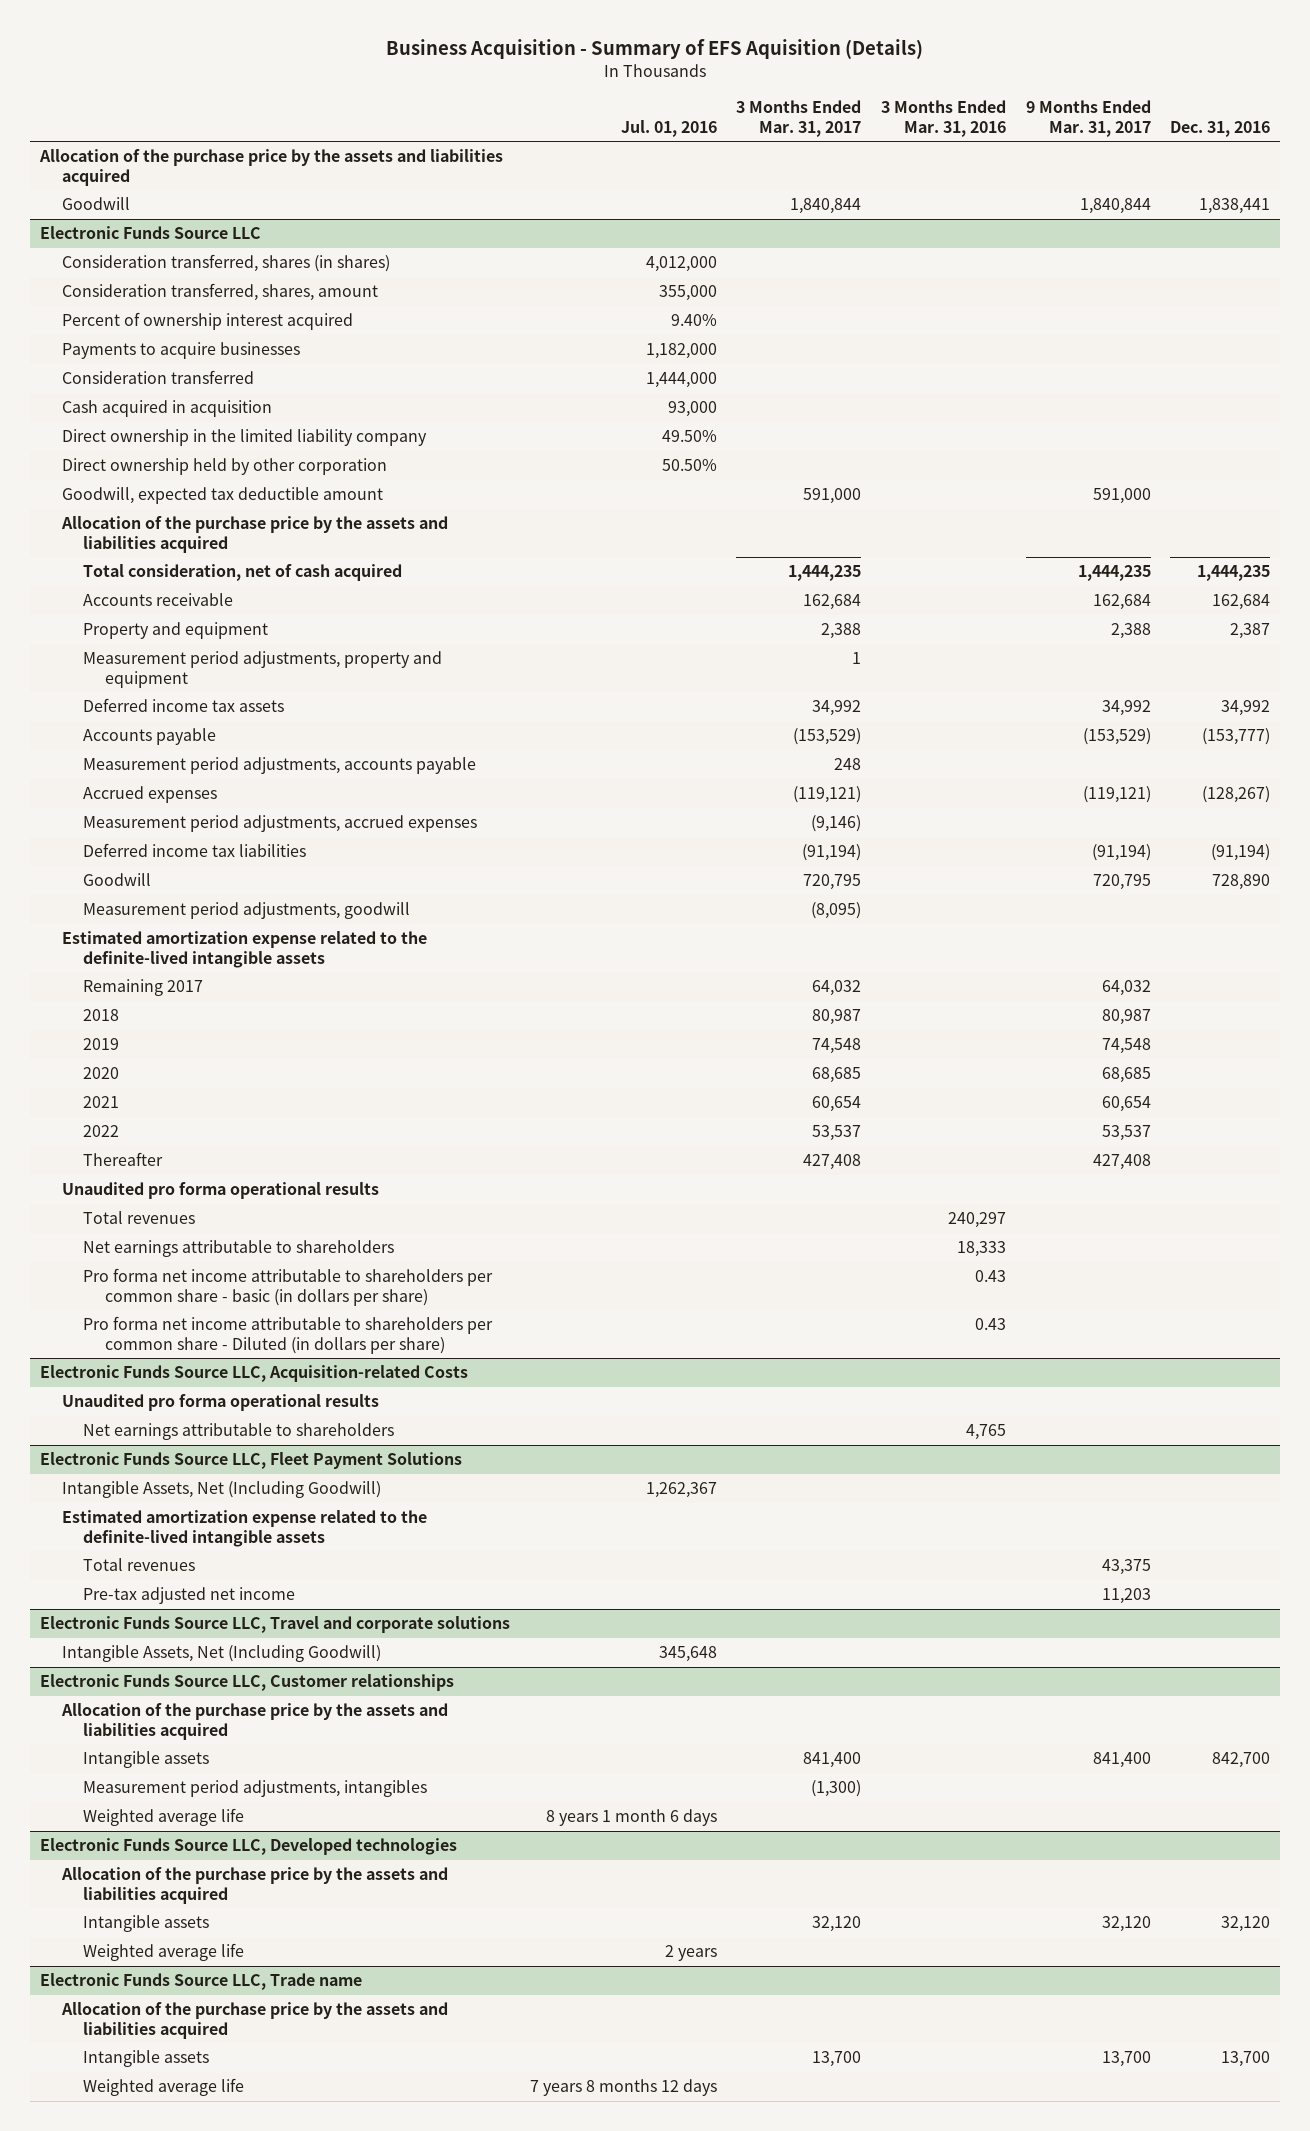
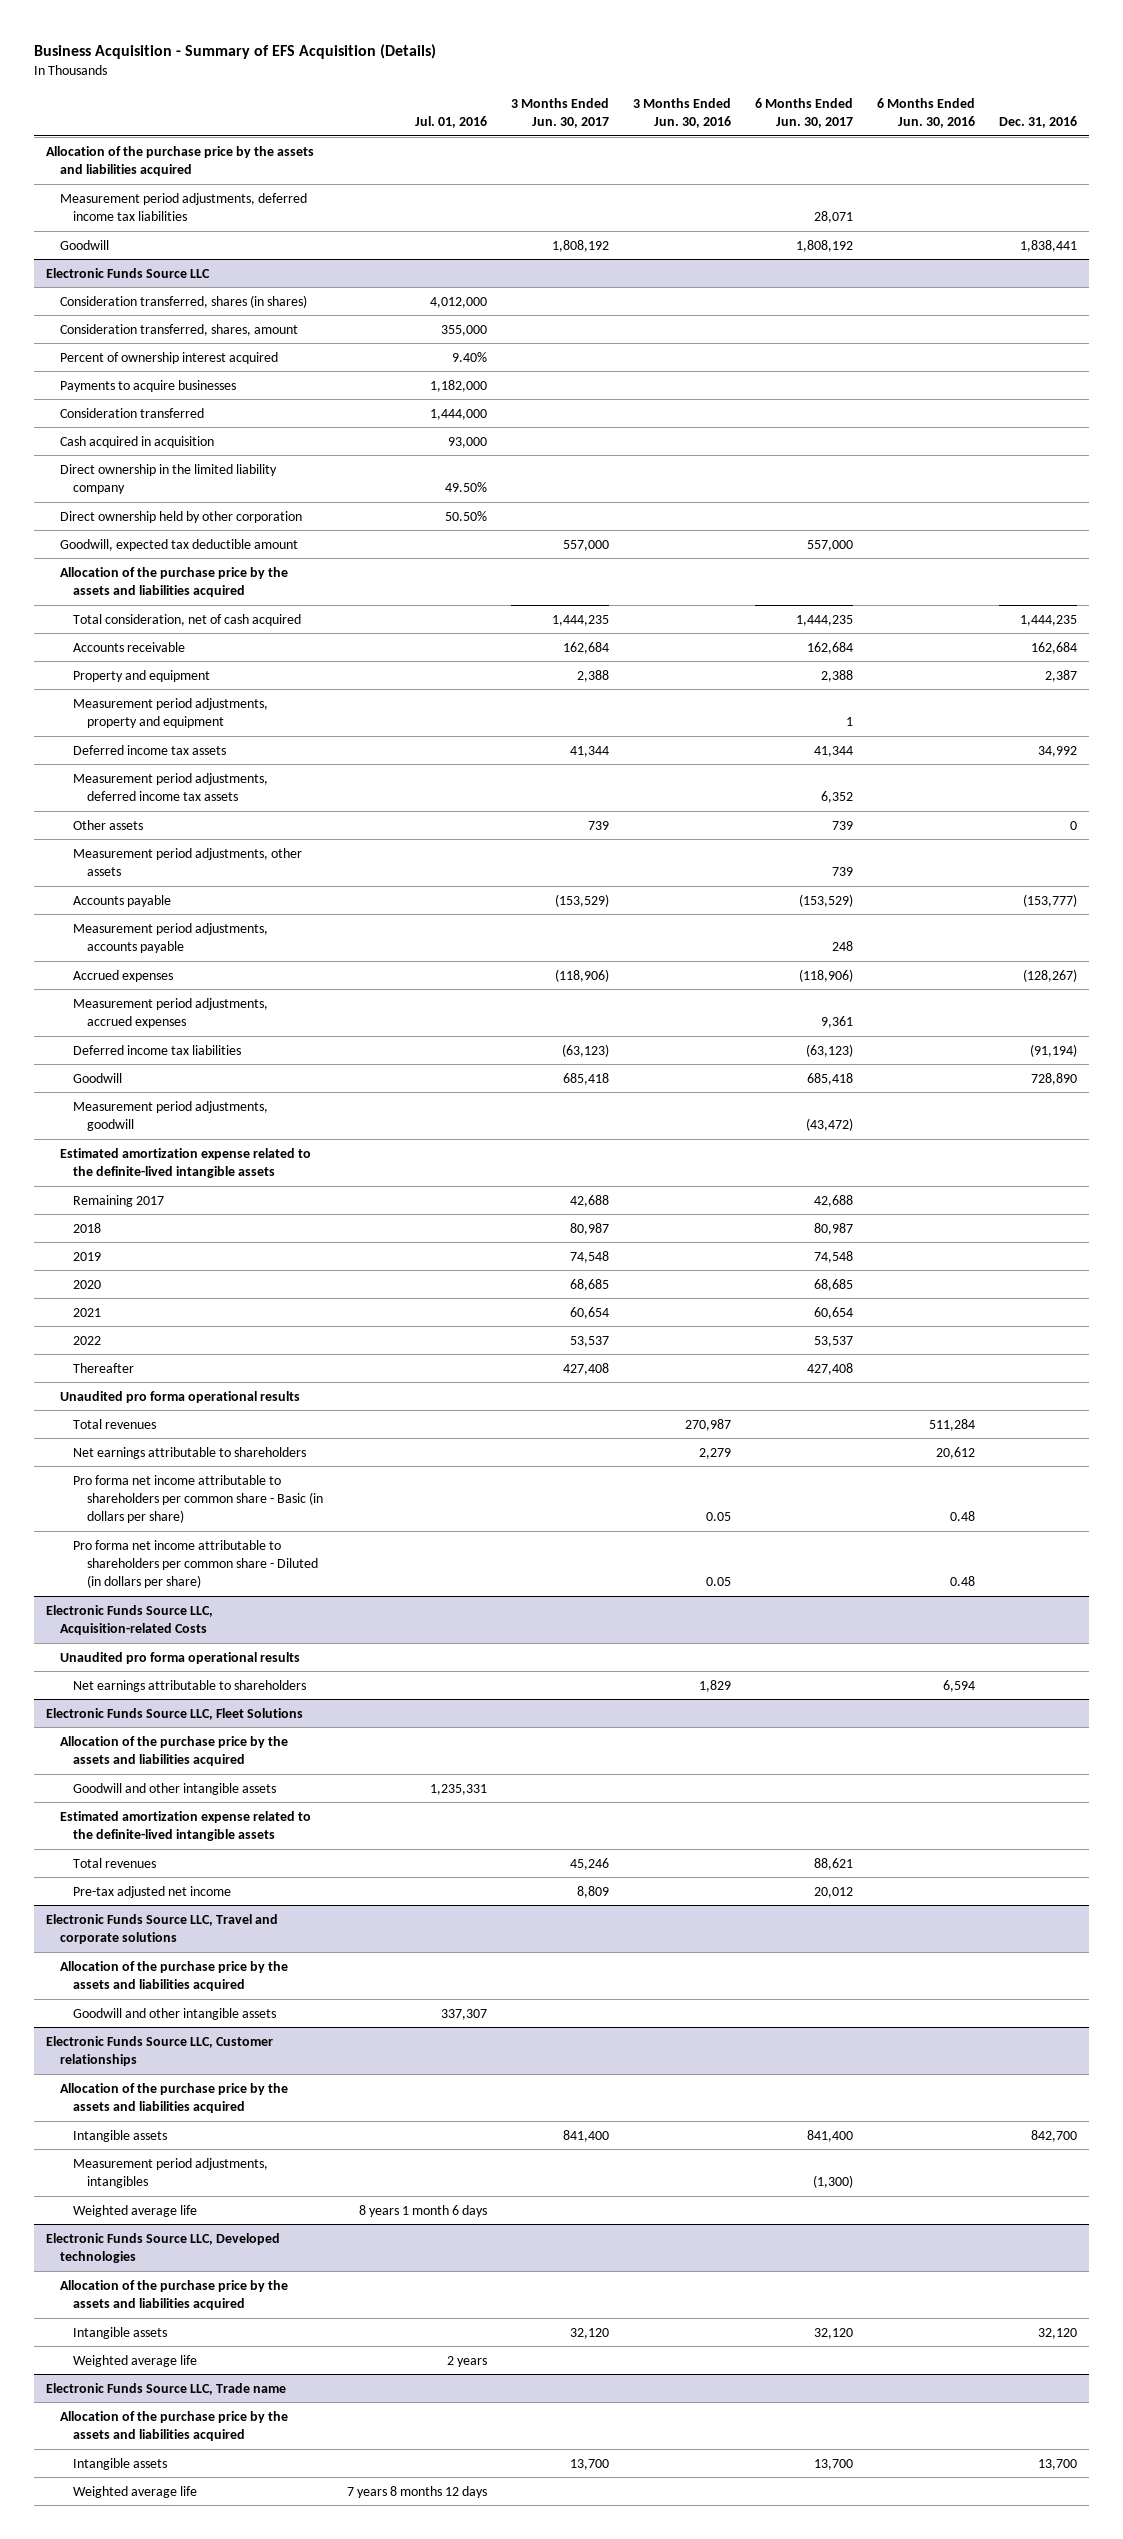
- Business Acquisition - Summary of EFS Aquisition (Details)
+ Business Acquisition - Summary of EFS Acquisition (Details)
- | Jul. 01, 2016 | 3 Months Ended Mar. 31, 2017 | 3 Months Ended Mar. 31, 2016 | 9 Months Ended Mar. 31, 2017 | Dec. 31, 2016
+ | Jul. 01, 2016 | 3 Months Ended Jun. 30, 2017 | 3 Months Ended Jun. 30, 2016 | 6 Months Ended Jun. 30, 2017 | 6 Months Ended Jun. 30, 2016 | Dec. 31, 2016
+ Measurement period adjustments, deferred income tax liabilities | | | | 28,071 | |
@ Electronic Funds Source LLC
+ Measurement period adjustments, deferred income tax assets | | | | 6,352 | |
+ Other assets | | 739 | | 739 | | 0
+ Measurement period adjustments, other assets | | | | 739 | |
- Pro forma net income attributable to shareholders per common share - basic (in dollars per share) | | | 0.43 | |
+ Pro forma net income attributable to shareholders per common share - Basic (in dollars per share) | | | 0.05 | | 0.48 |
- Electronic Funds Source LLC, Fleet Payment Solutions
- Intangible Assets, Net (Including Goodwill) | 1,262,367 | | | |
+ Electronic Funds Source LLC, Fleet Solutions
+ Allocation of the purchase price by the assets and liabilities acquired
+ Goodwill and other intangible assets | 1,235,331 | | | | |
@ Electronic Funds Source LLC, Travel and corporate solutions
- Intangible Assets, Net (Including Goodwill) | 345,648 | | | |
+ Allocation of the purchase price by the assets and liabilities acquired
+ Goodwill and other intangible assets | 337,307 | | | | |

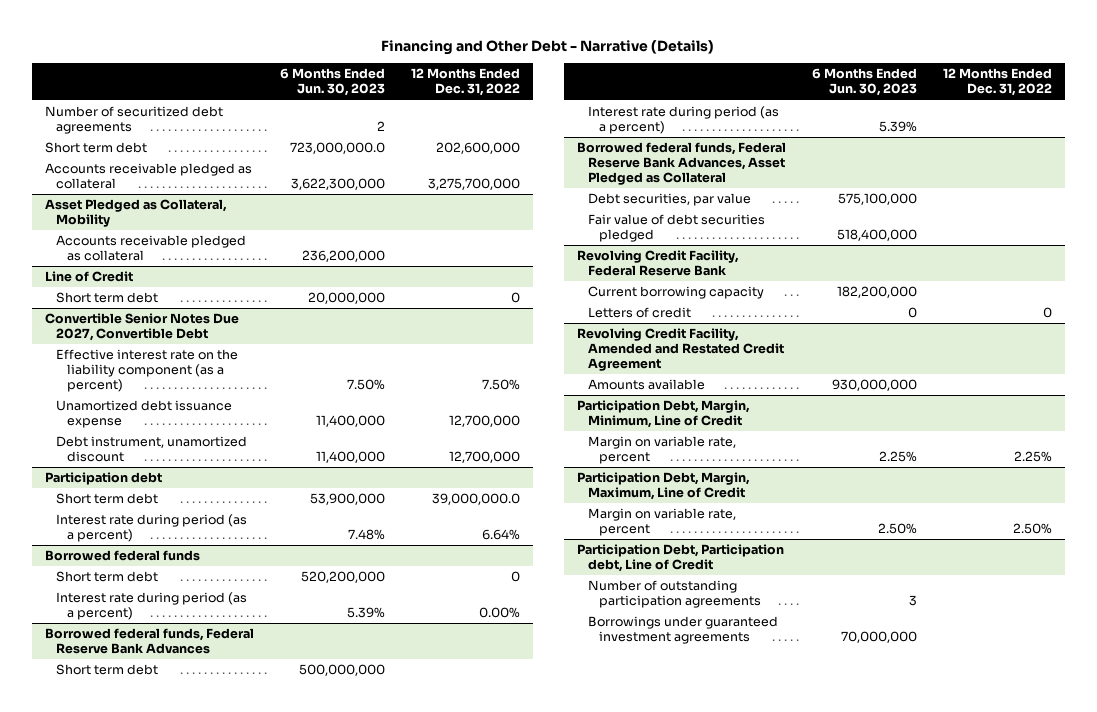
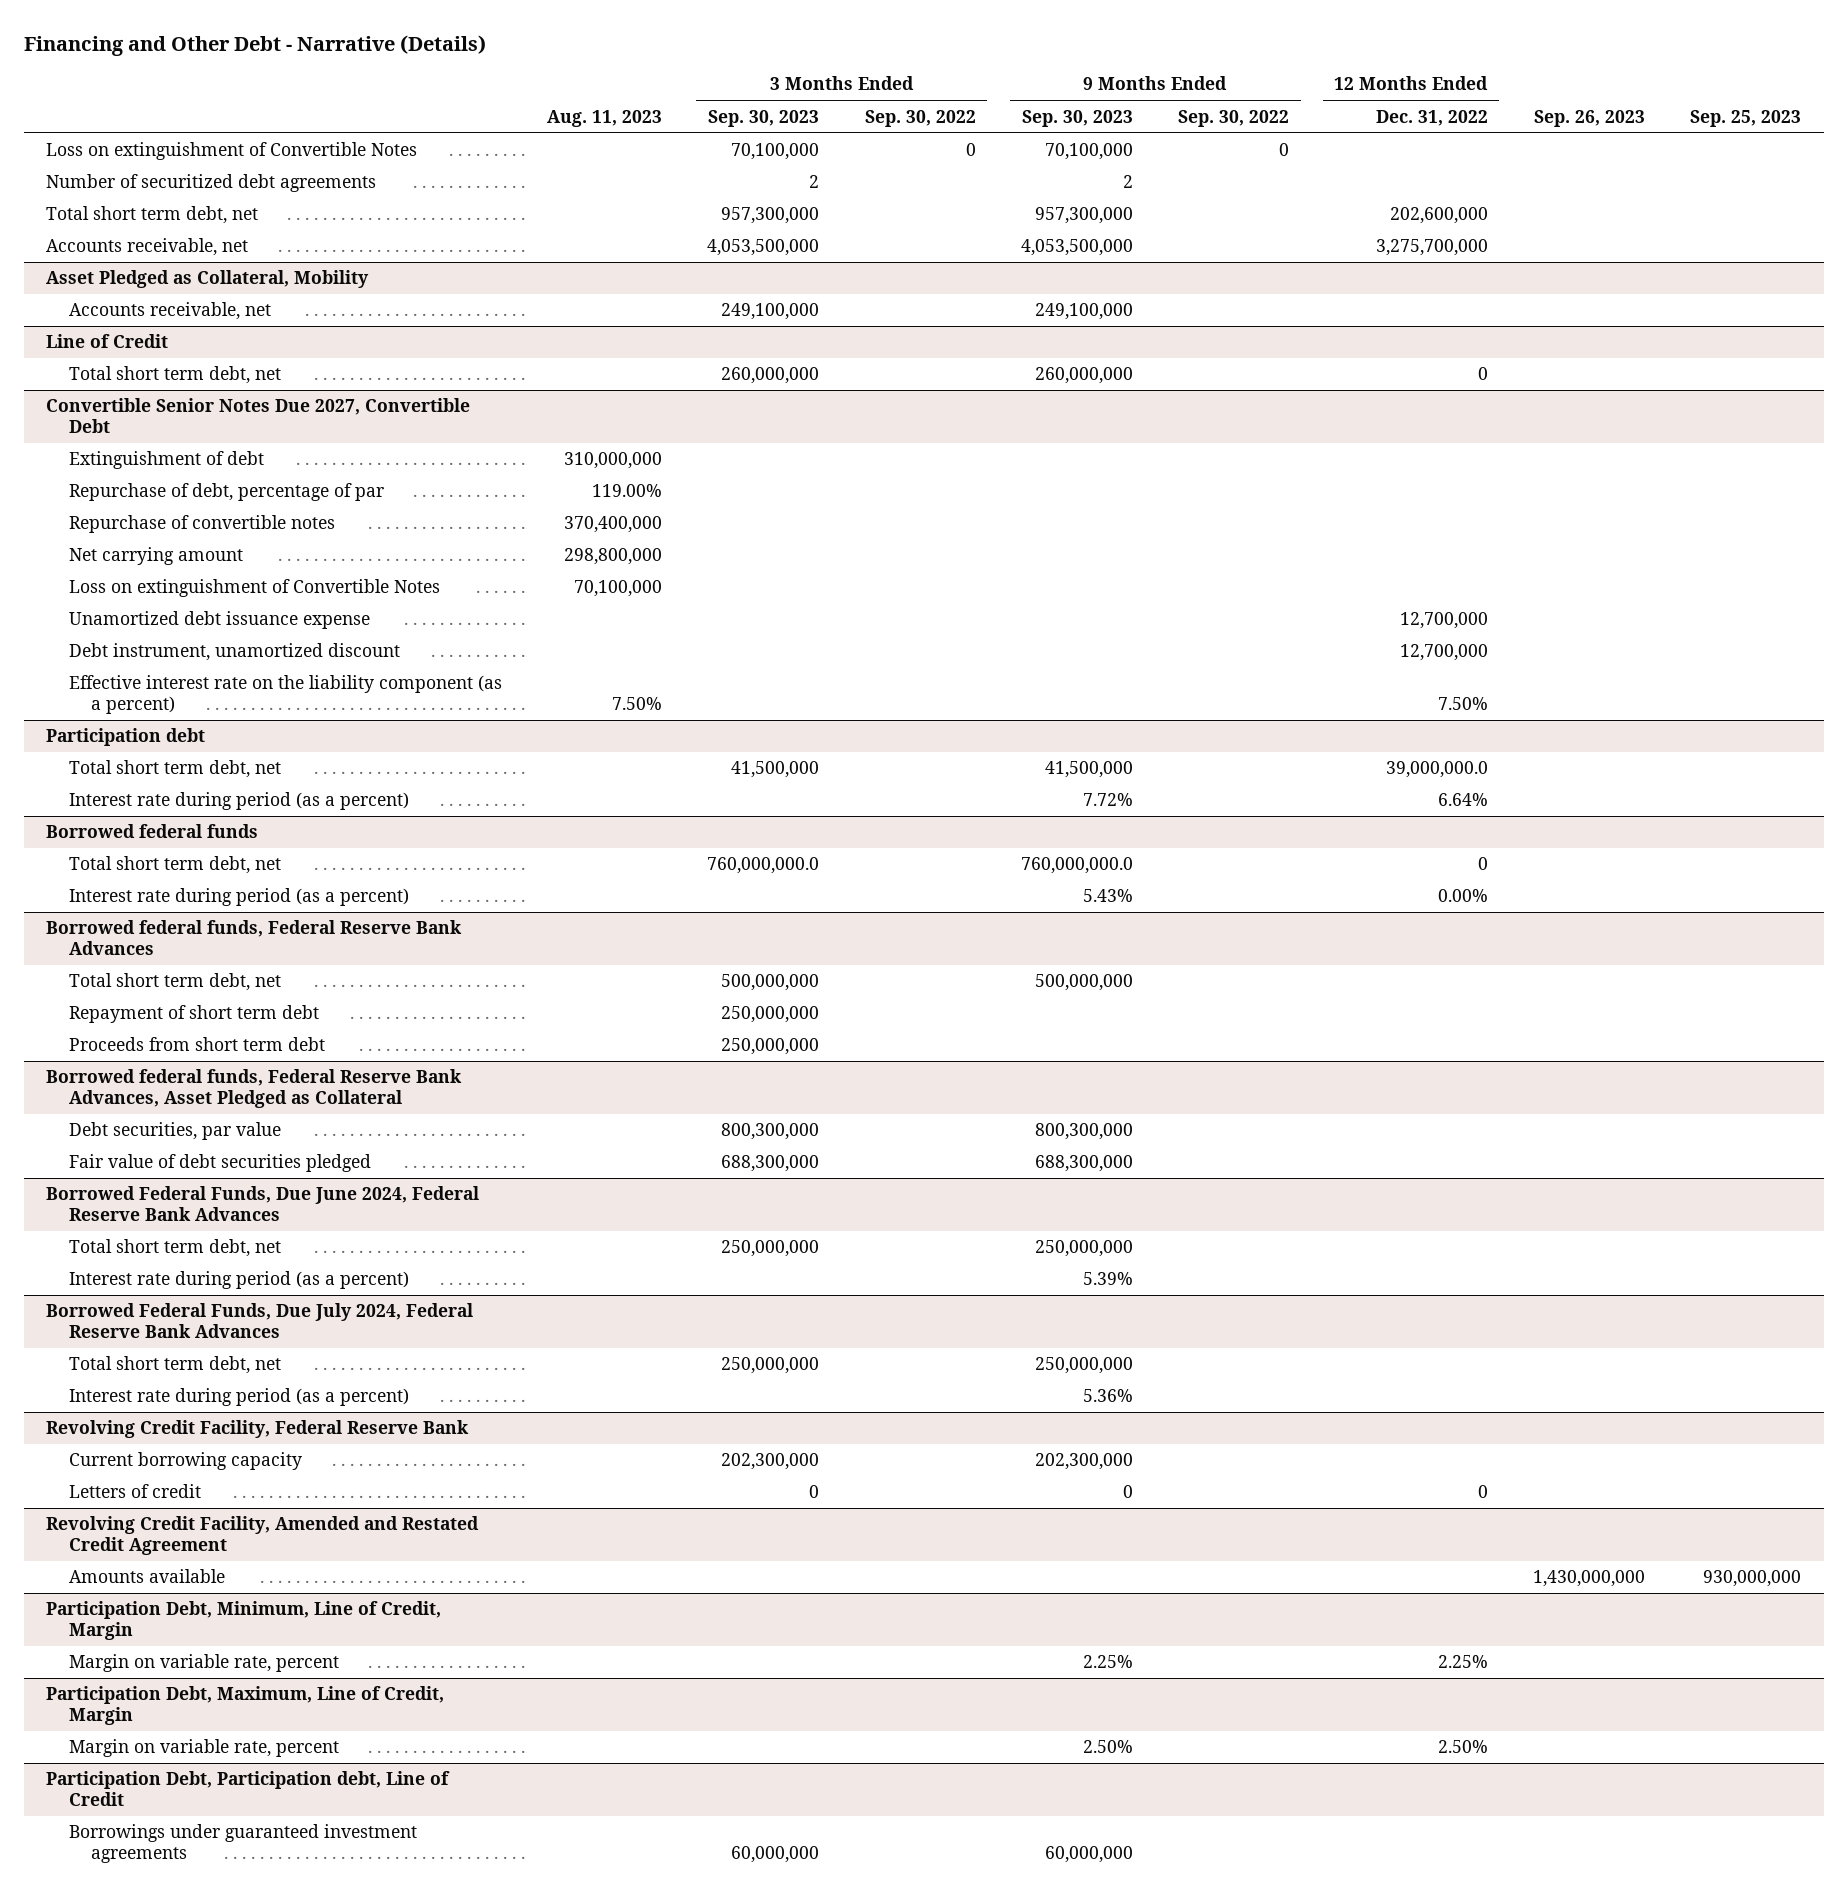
- | 6 Months Ended Jun. 30, 2023 | 12 Months Ended Dec. 31, 2022
+ | Aug. 11, 2023 | 3 Months Ended Sep. 30, 2023 | 3 Months Ended Sep. 30, 2022 | 9 Months Ended Sep. 30, 2023 | 9 Months Ended Sep. 30, 2022 | 12 Months Ended Dec. 31, 2022 | Sep. 26, 2023 | Sep. 25, 2023
+ Loss on extinguishment of Convertible Notes | | 70,100,000 | 0 | 70,100,000 | 0 | | |
- Short term debt | 723,000,000.0 | 202,600,000
- Accounts receivable pledged as collateral | 3,622,300,000 | 3,275,700,000
+ Total short term debt, net | | 957,300,000 | | 957,300,000 | | 202,600,000 | |
+ Accounts receivable, net | | 4,053,500,000 | | 4,053,500,000 | | 3,275,700,000 | |
@ Asset Pledged as Collateral, Mobility
- Accounts receivable pledged as collateral | 236,200,000 |
+ Accounts receivable, net | | 249,100,000 | | 249,100,000 | | | |
@ Line of Credit
- Short term debt | 20,000,000 | 0
+ Total short term debt, net | | 260,000,000 | | 260,000,000 | | 0 | |
@ Convertible Senior Notes Due 2027, Convertible Debt
+ Extinguishment of debt | 310,000,000 | | | | | | |
+ Repurchase of debt, percentage of par | 119.00% | | | | | | |
+ Repurchase of convertible notes | 370,400,000 | | | | | | |
+ Net carrying amount | 298,800,000 | | | | | | |
+ Loss on extinguishment of Convertible Notes | 70,100,000 | | | | | | |
moved down: Effective interest rate on the liability component (as a percent) | 7.50% | | | | | 7.50% | |
@ Participation debt
- Short term debt | 53,900,000 | 39,000,000.0
+ Total short term debt, net | | 41,500,000 | | 41,500,000 | | 39,000,000.0 | |
@ Borrowed federal funds
- Short term debt | 520,200,000 | 0
+ Total short term debt, net | | 760,000,000.0 | | 760,000,000.0 | | 0 | |
@ Borrowed federal funds, Federal Reserve Bank Advances
- Short term debt | 500,000,000 |
- Interest rate during period (as a percent) | 5.39% |
+ Total short term debt, net | | 500,000,000 | | 500,000,000 | | | |
+ Repayment of short term debt | | 250,000,000 | | | | | |
+ Proceeds from short term debt | | 250,000,000 | | | | | |
+ Borrowed Federal Funds, Due June 2024, Federal Reserve Bank Advances
+ Total short term debt, net | | 250,000,000 | | 250,000,000 | | | |
+ Interest rate during period (as a percent) | | | | 5.39% | | | |
+ Borrowed Federal Funds, Due July 2024, Federal Reserve Bank Advances
+ Total short term debt, net | | 250,000,000 | | 250,000,000 | | | |
+ Interest rate during period (as a percent) | | | | 5.36% | | | |
- Participation Debt, Margin, Minimum, Line of Credit
+ Participation Debt, Minimum, Line of Credit, Margin
- Participation Debt, Margin, Maximum, Line of Credit
+ Participation Debt, Maximum, Line of Credit, Margin
@ Participation Debt, Participation debt, Line of Credit
- Number of outstanding participation agreements | 3 |

